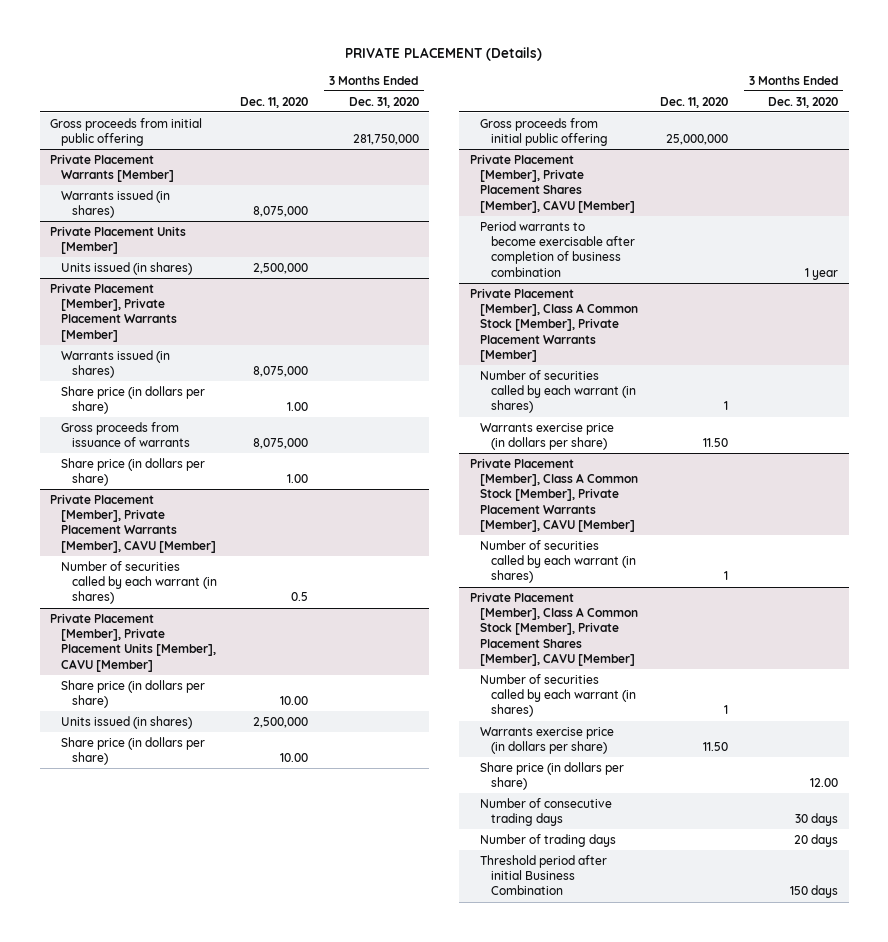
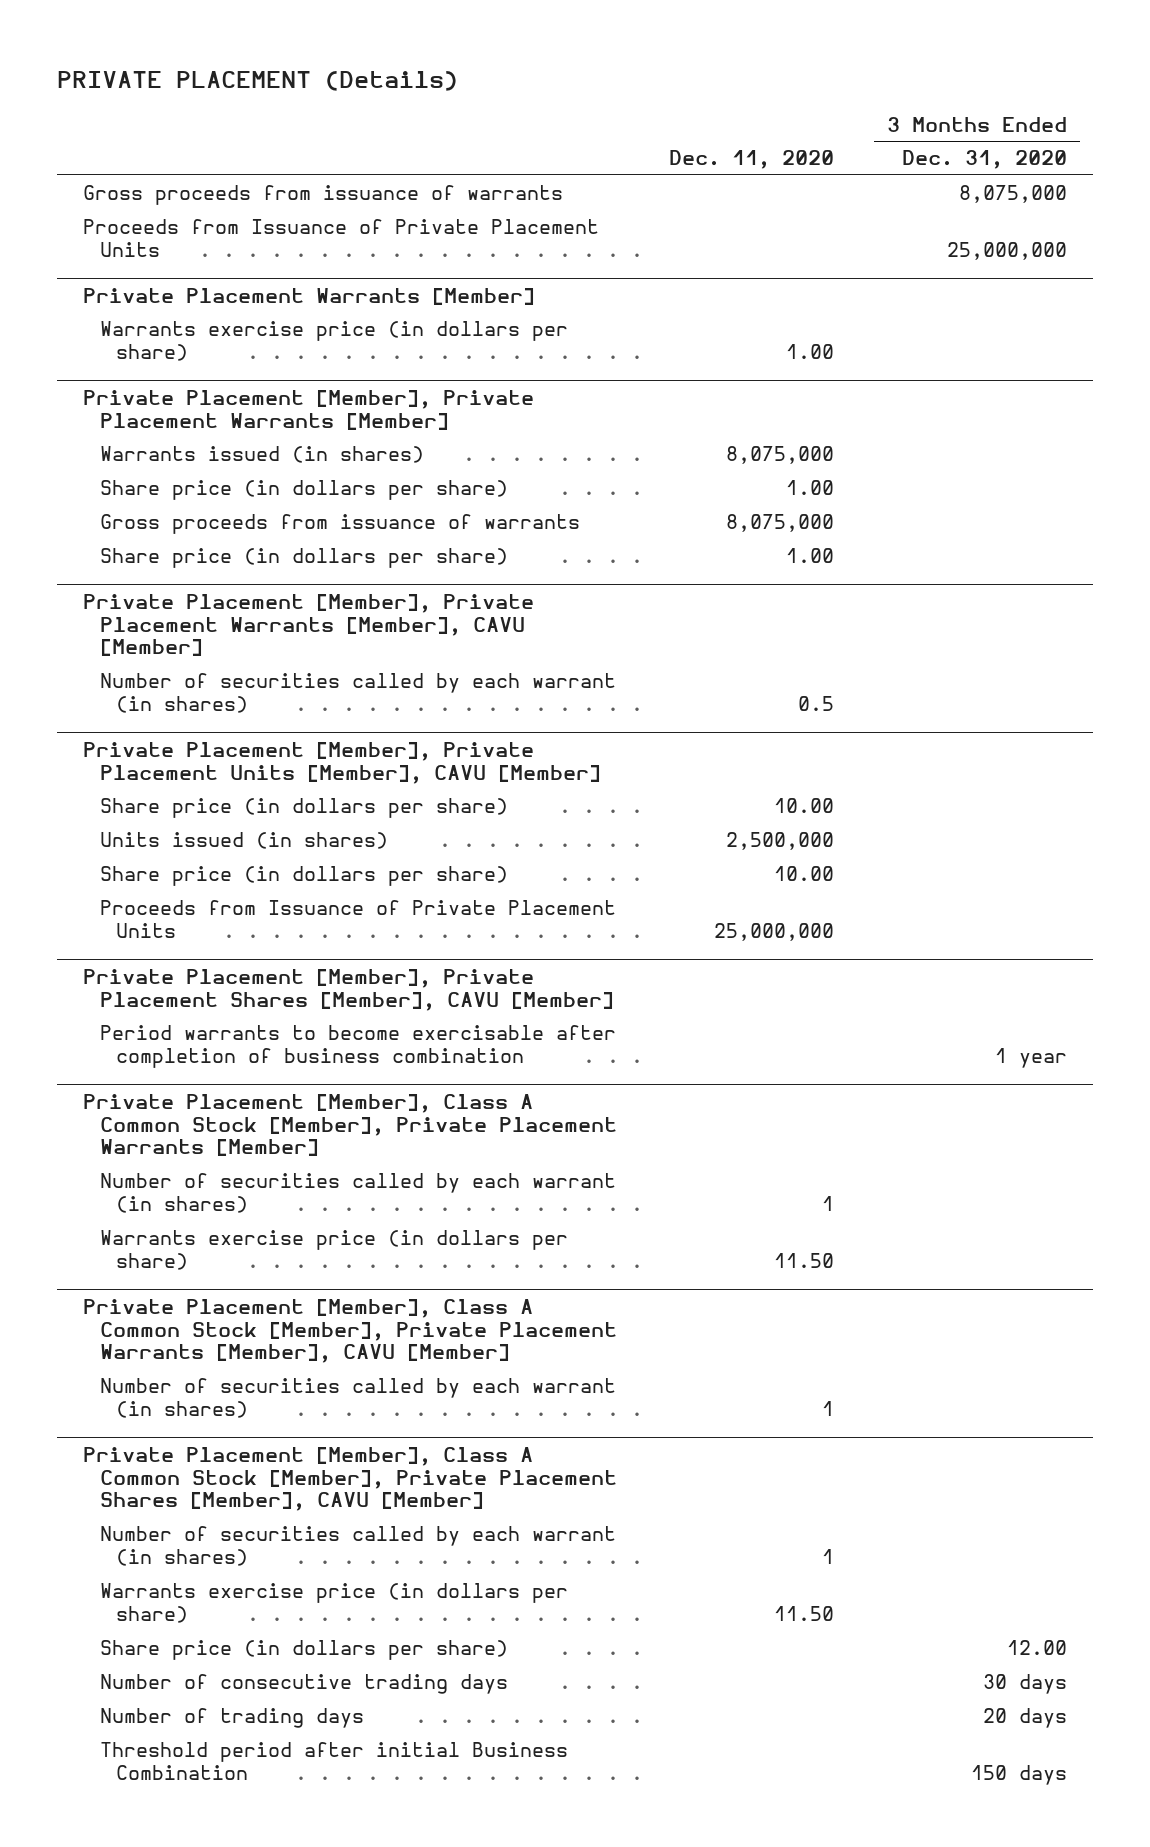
- Gross proceeds from initial public offering | | 281,750,000
+ Gross proceeds from issuance of warrants | | 8,075,000
+ Proceeds from Issuance of Private Placement Units | | 25,000,000
@ Private Placement Warrants [Member]
- Warrants issued (in shares) | 8,075,000 |
- Private Placement Units [Member]
- Units issued (in shares) | 2,500,000 |
@ Private Placement Warrants [Member]
+ Warrants exercise price (in dollars per share) | 1.00 |
@ Private Placement [Member], Private Placement Units [Member], CAVU [Member]
- Gross proceeds from initial public offering | 25,000,000 |
+ Proceeds from Issuance of Private Placement Units | 25,000,000 |

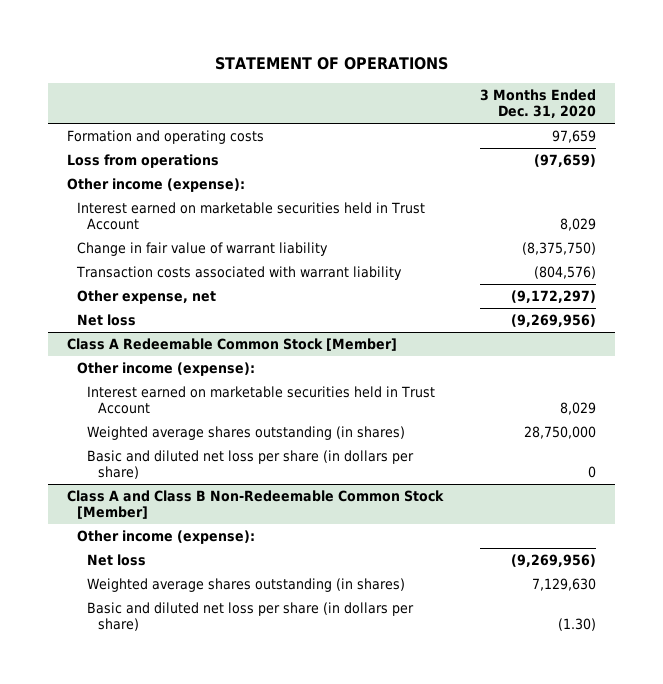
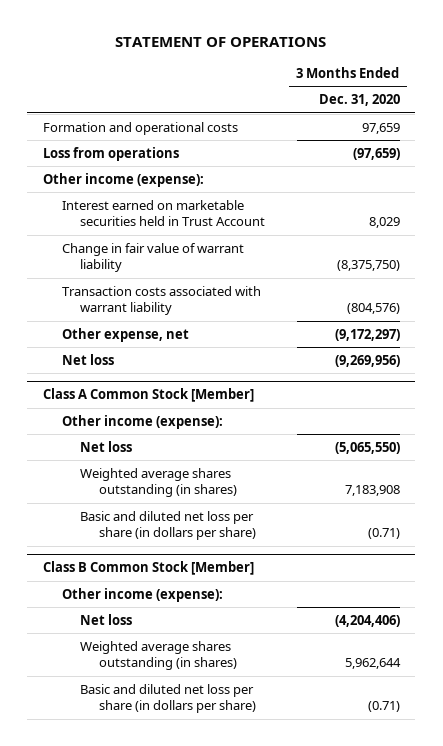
- Formation and operating costs | 97,659
+ Formation and operational costs | 97,659
- Class A Redeemable Common Stock [Member]
+ Class A Common Stock [Member]
- Interest earned on marketable securities held in Trust Account | 8,029
- Weighted average shares outstanding (in shares) | 28,750,000
- Basic and diluted net loss per share (in dollars per share) | 0
- Class A and Class B Non-Redeemable Common Stock [Member]
+ Net loss | (5,065,550)
+ Weighted average shares outstanding (in shares) | 7,183,908
+ Basic and diluted net loss per share (in dollars per share) | (0.71)
+ Class B Common Stock [Member]
- Net loss | (9,269,956)
- Weighted average shares outstanding (in shares) | 7,129,630
- Basic and diluted net loss per share (in dollars per share) | (1.30)
+ Net loss | (4,204,406)
+ Weighted average shares outstanding (in shares) | 5,962,644
+ Basic and diluted net loss per share (in dollars per share) | (0.71)

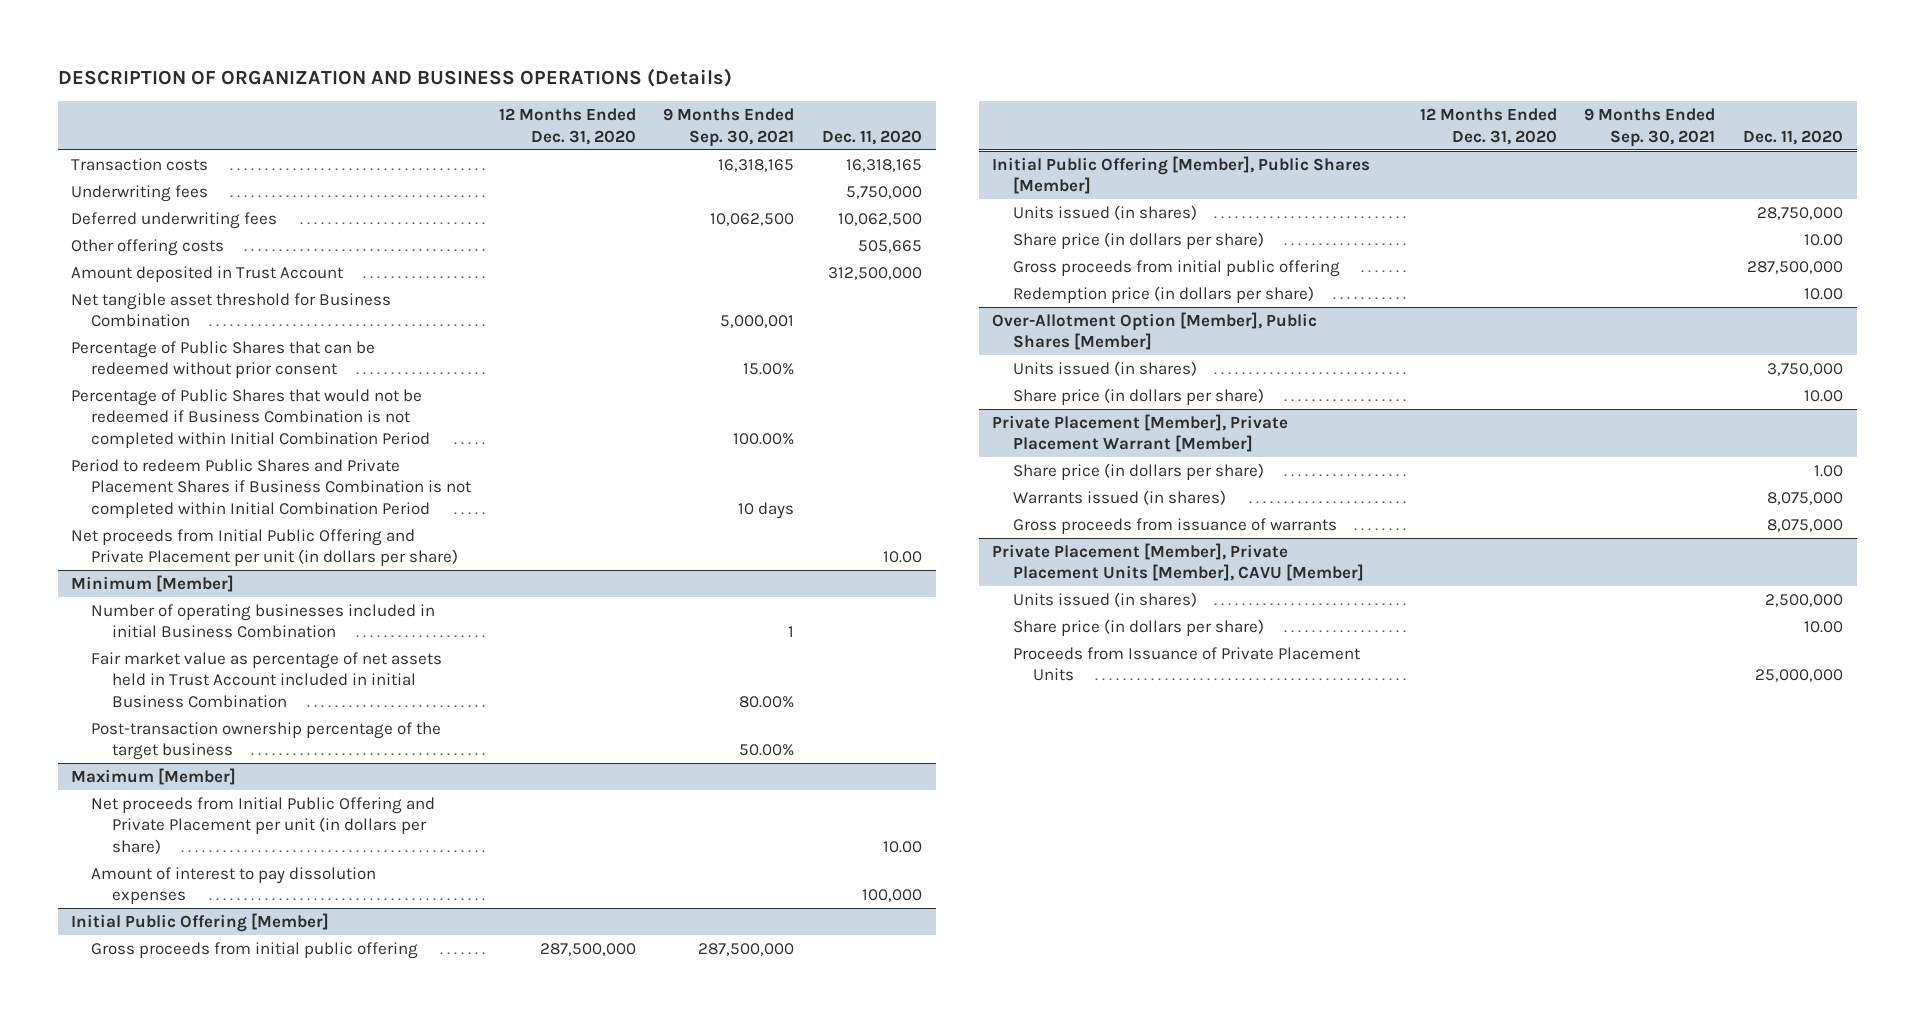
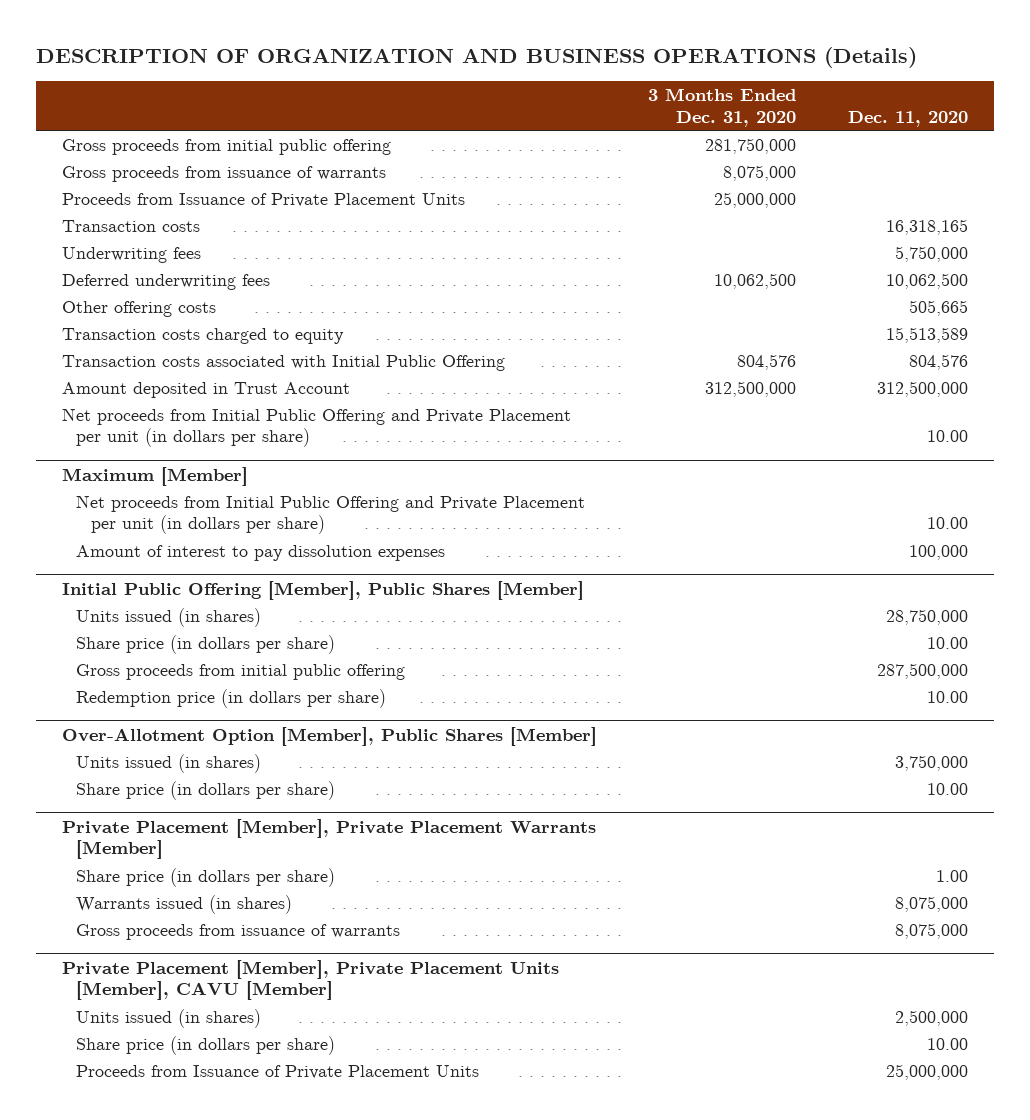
- | 12 Months Ended Dec. 31, 2020 | 9 Months Ended Sep. 30, 2021 | Dec. 11, 2020
+ | 3 Months Ended Dec. 31, 2020 | Dec. 11, 2020
+ Gross proceeds from initial public offering | 281,750,000 |
+ Gross proceeds from issuance of warrants | 8,075,000 |
+ Proceeds from Issuance of Private Placement Units | 25,000,000 |
+ Transaction costs charged to equity | | 15,513,589
+ Transaction costs associated with Initial Public Offering | 804,576 | 804,576
- Net tangible asset threshold for Business Combination | | 5,000,001 |
- Percentage of Public Shares that can be redeemed without prior consent | | 15.00% |
- Percentage of Public Shares that would not be redeemed if Business Combination is not completed within Initial Combination Period | | 100.00% |
- Period to redeem Public Shares and Private Placement Shares if Business Combination is not completed within Initial Combination Period | | 10 days |
- Minimum [Member]
- Number of operating businesses included in initial Business Combination | | 1 |
- Fair market value as percentage of net assets held in Trust Account included in initial Business Combination | | 80.00% |
- Post-transaction ownership percentage of the target business | | 50.00% |
- Initial Public Offering [Member]
- Gross proceeds from initial public offering | 287,500,000 | 287,500,000 |
- Private Placement [Member], Private Placement Warrant [Member]
+ Private Placement [Member], Private Placement Warrants [Member]

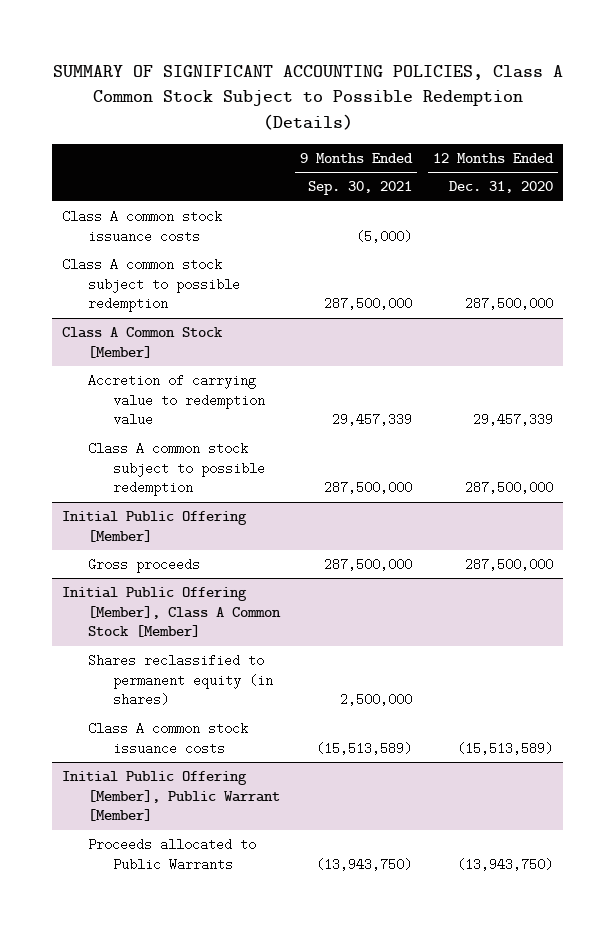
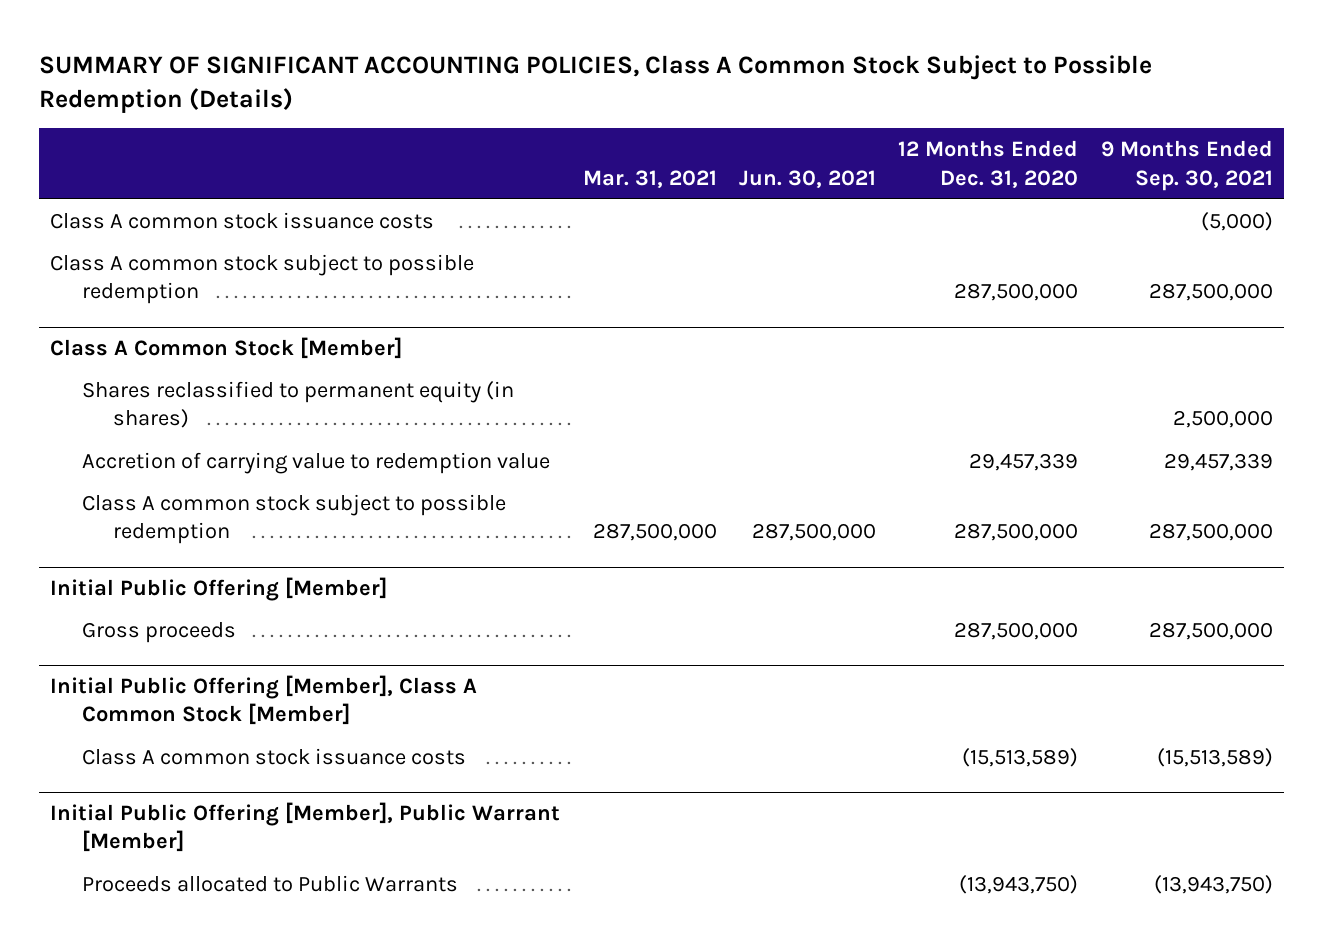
- | 9 Months Ended Sep. 30, 2021 | 12 Months Ended Dec. 31, 2020
+ | Mar. 31, 2021 | Jun. 30, 2021 | 12 Months Ended Dec. 31, 2020 | 9 Months Ended Sep. 30, 2021
@ Class A Common Stock [Member]
+ Shares reclassified to permanent equity (in shares) | | | | 2,500,000
@ Initial Public Offering [Member], Class A Common Stock [Member]
- Shares reclassified to permanent equity (in shares) | 2,500,000 |

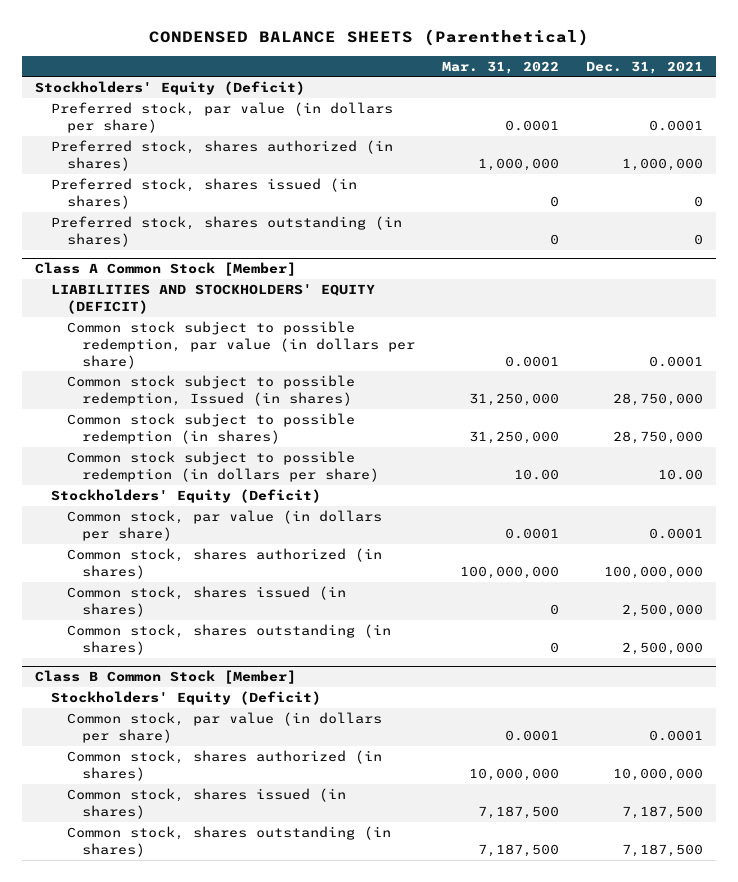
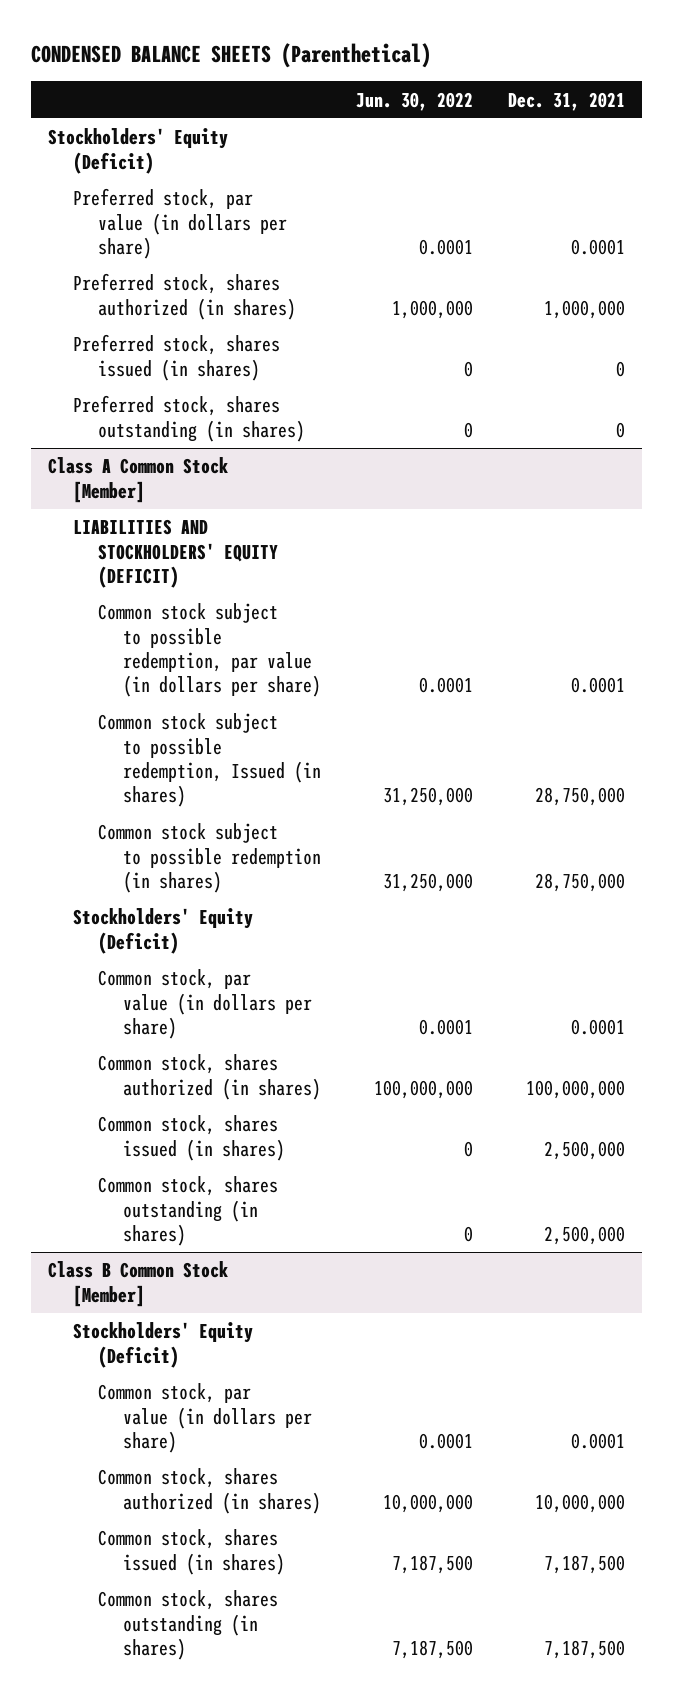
- | Mar. 31, 2022 | Dec. 31, 2021
+ | Jun. 30, 2022 | Dec. 31, 2021
@ Class A Common Stock [Member]
- Common stock subject to possible redemption (in dollars per share) | 10.00 | 10.00

